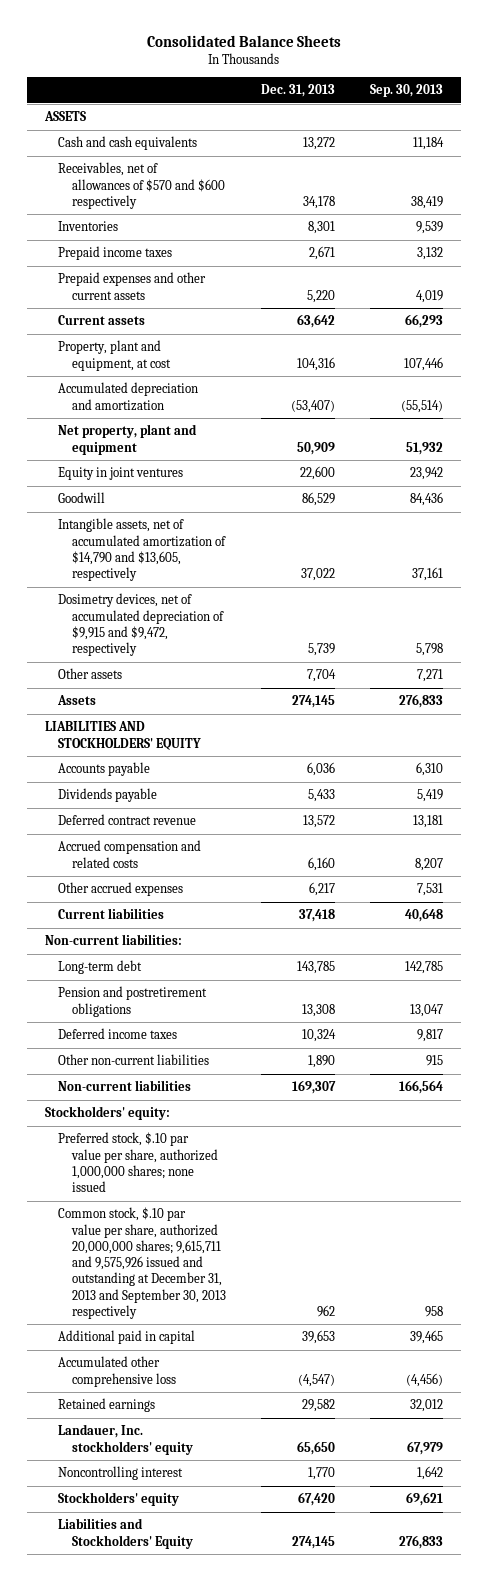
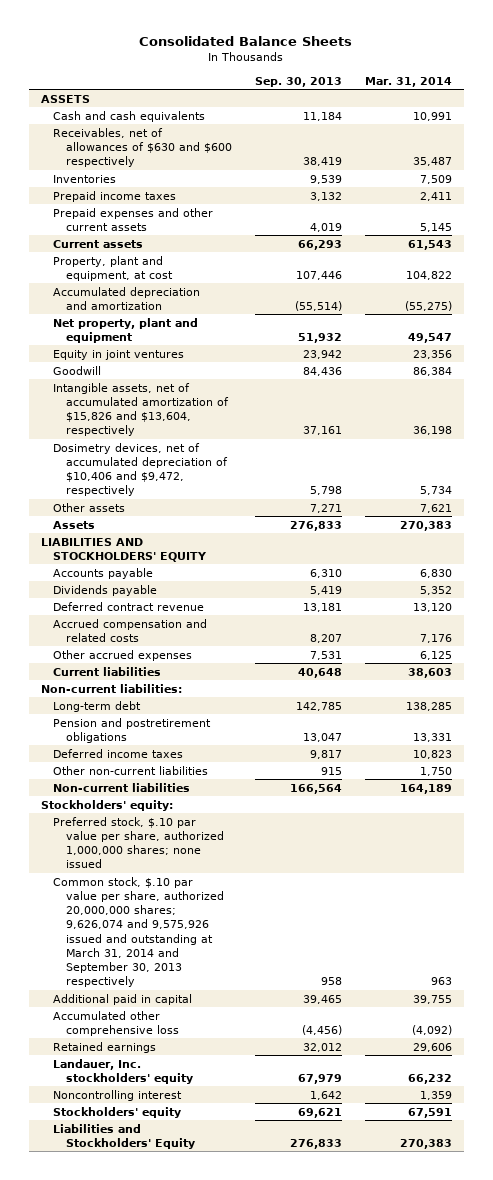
- | Dec. 31, 2013 | Sep. 30, 2013
+ | Sep. 30, 2013 | Mar. 31, 2014
- Receivables, net of allowances of $570 and $600 respectively | 34,178 | 38,419
+ Receivables, net of allowances of $630 and $600 respectively | 38,419 | 35,487
- Intangible assets, net of accumulated amortization of $14,790 and $13,605, respectively | 37,022 | 37,161
- Dosimetry devices, net of accumulated depreciation of $9,915 and $9,472, respectively | 5,739 | 5,798
+ Intangible assets, net of accumulated amortization of $15,826 and $13,604, respectively | 37,161 | 36,198
+ Dosimetry devices, net of accumulated depreciation of $10,406 and $9,472, respectively | 5,798 | 5,734
- Common stock, $.10 par value per share, authorized 20,000,000 shares; 9,615,711 and 9,575,926 issued and outstanding at December 31, 2013 and September 30, 2013 respectively | 962 | 958
+ Common stock, $.10 par value per share, authorized 20,000,000 shares; 9,626,074 and 9,575,926 issued and outstanding at March 31, 2014 and September 30, 2013 respectively | 958 | 963

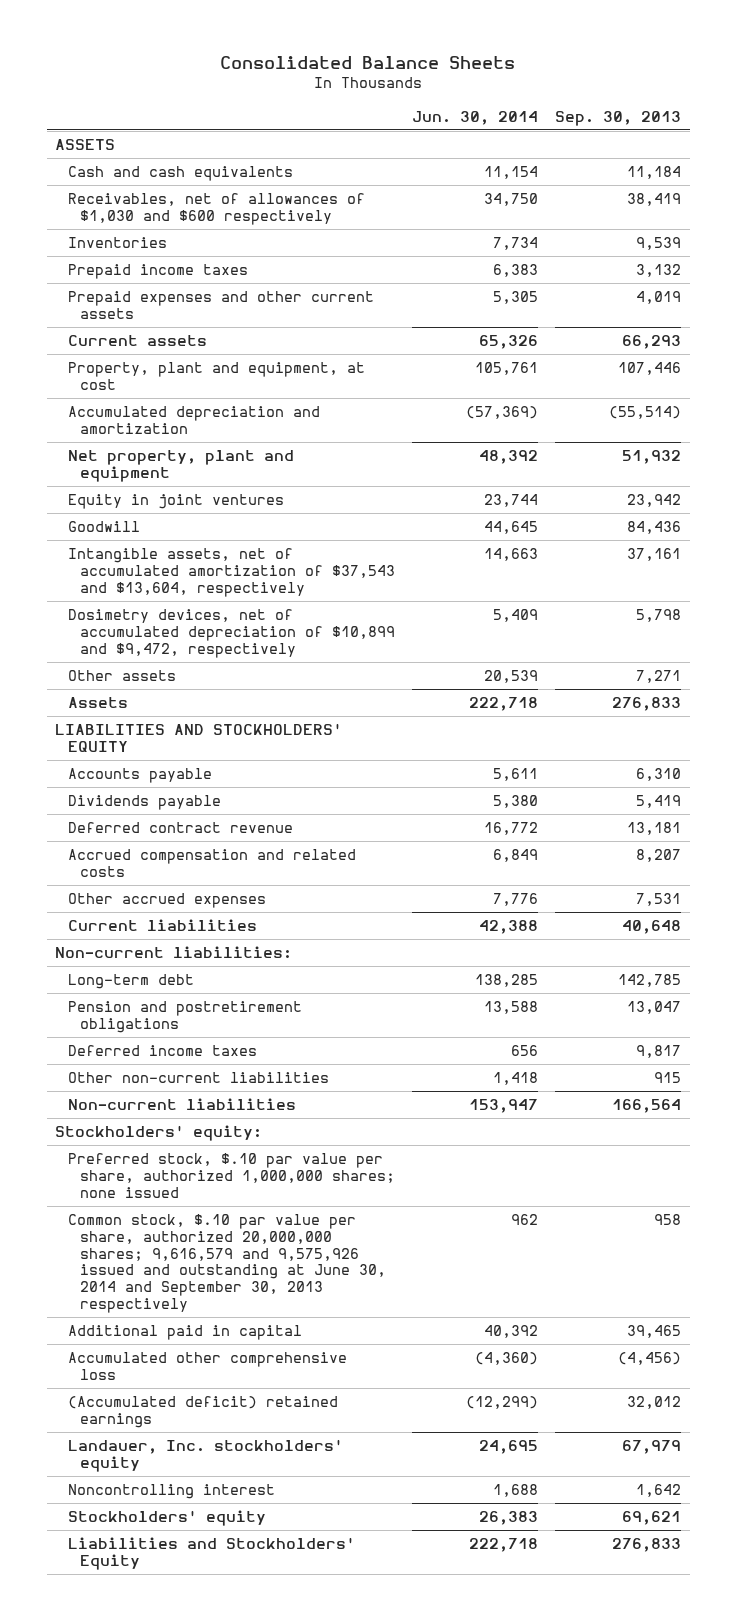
- | Sep. 30, 2013 | Mar. 31, 2014
+ | Jun. 30, 2014 | Sep. 30, 2013
- Receivables, net of allowances of $630 and $600 respectively | 38,419 | 35,487
+ Receivables, net of allowances of $1,030 and $600 respectively | 34,750 | 38,419
- Intangible assets, net of accumulated amortization of $15,826 and $13,604, respectively | 37,161 | 36,198
- Dosimetry devices, net of accumulated depreciation of $10,406 and $9,472, respectively | 5,798 | 5,734
+ Intangible assets, net of accumulated amortization of $37,543 and $13,604, respectively | 14,663 | 37,161
+ Dosimetry devices, net of accumulated depreciation of $10,899 and $9,472, respectively | 5,409 | 5,798
- Common stock, $.10 par value per share, authorized 20,000,000 shares; 9,626,074 and 9,575,926 issued and outstanding at March 31, 2014 and September 30, 2013 respectively | 958 | 963
+ Common stock, $.10 par value per share, authorized 20,000,000 shares; 9,616,579 and 9,575,926 issued and outstanding at June 30, 2014 and September 30, 2013 respectively | 962 | 958
- Retained earnings | 32,012 | 29,606
+ (Accumulated deficit) retained earnings | (12,299) | 32,012

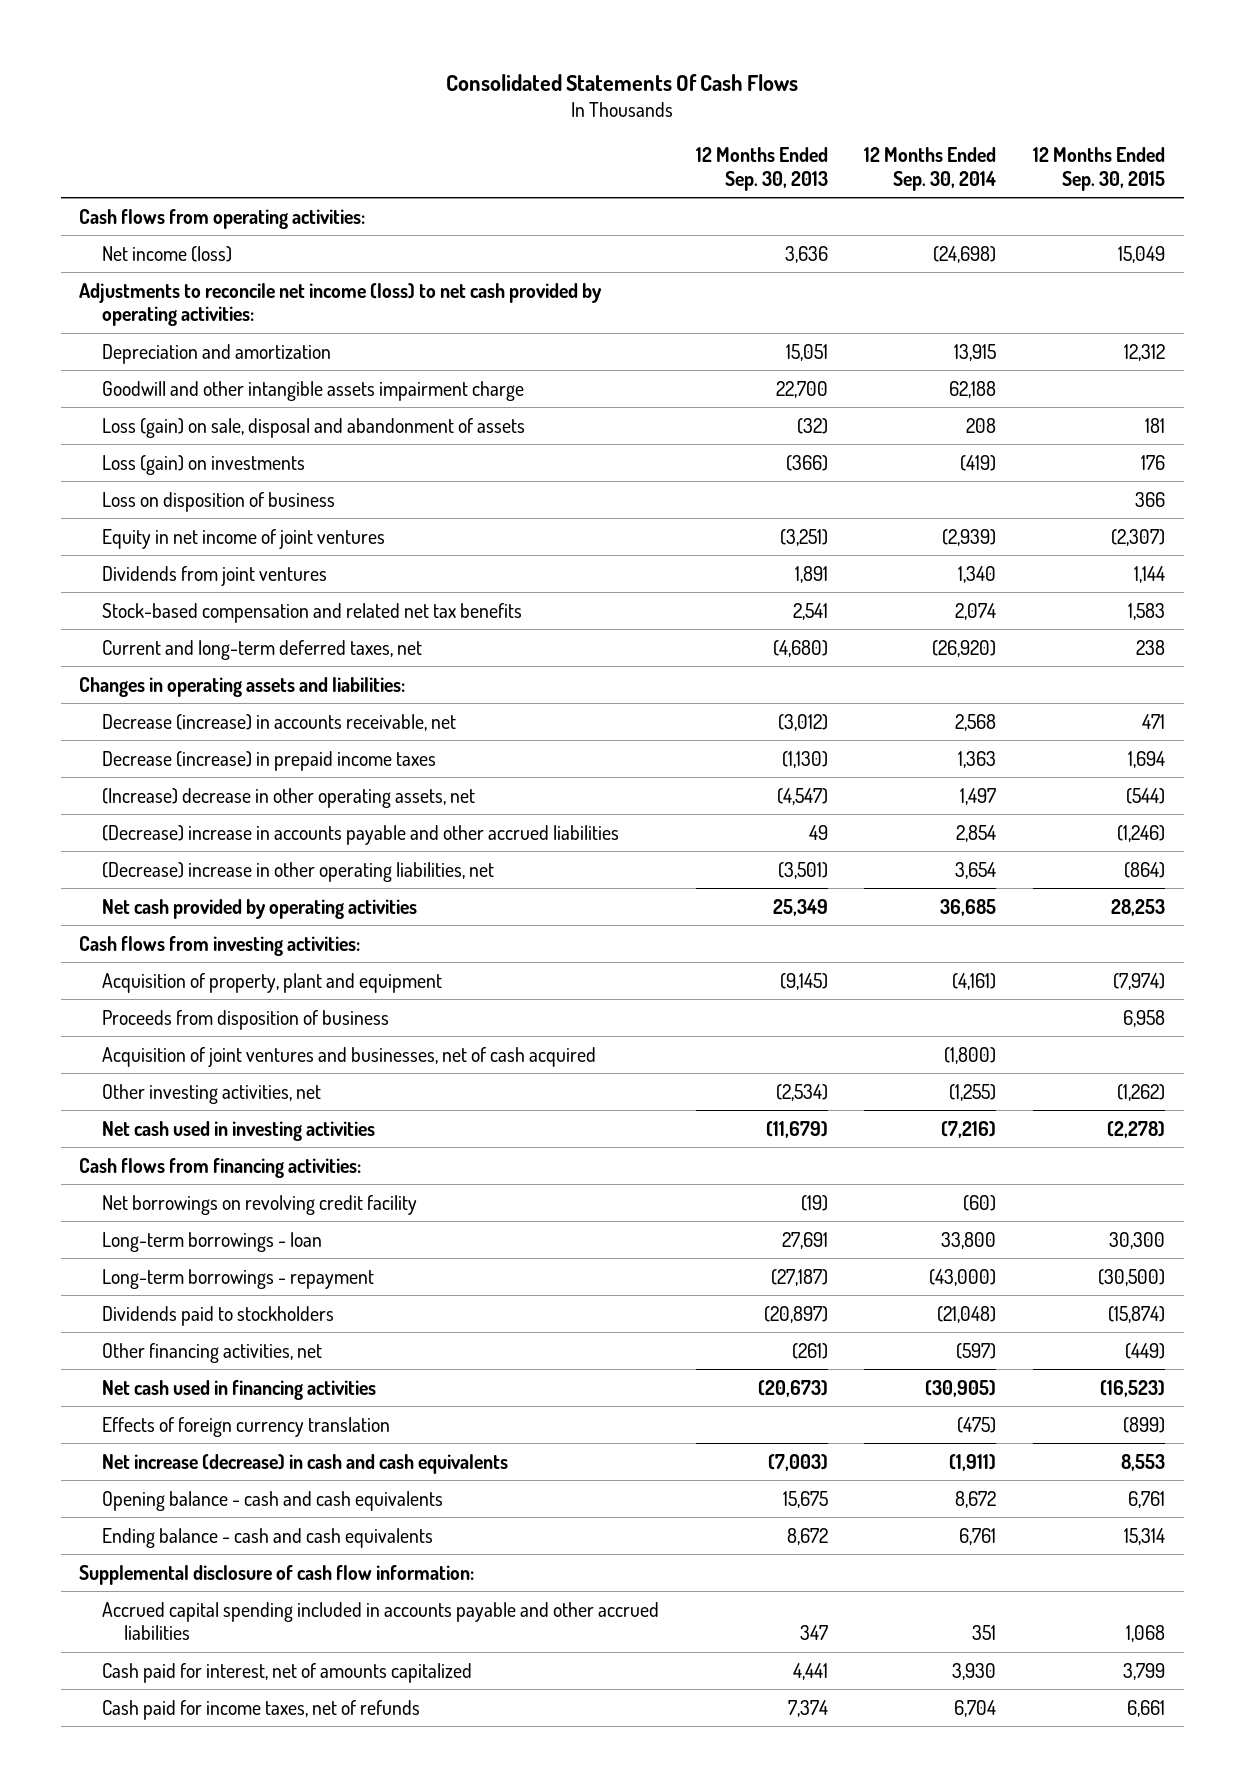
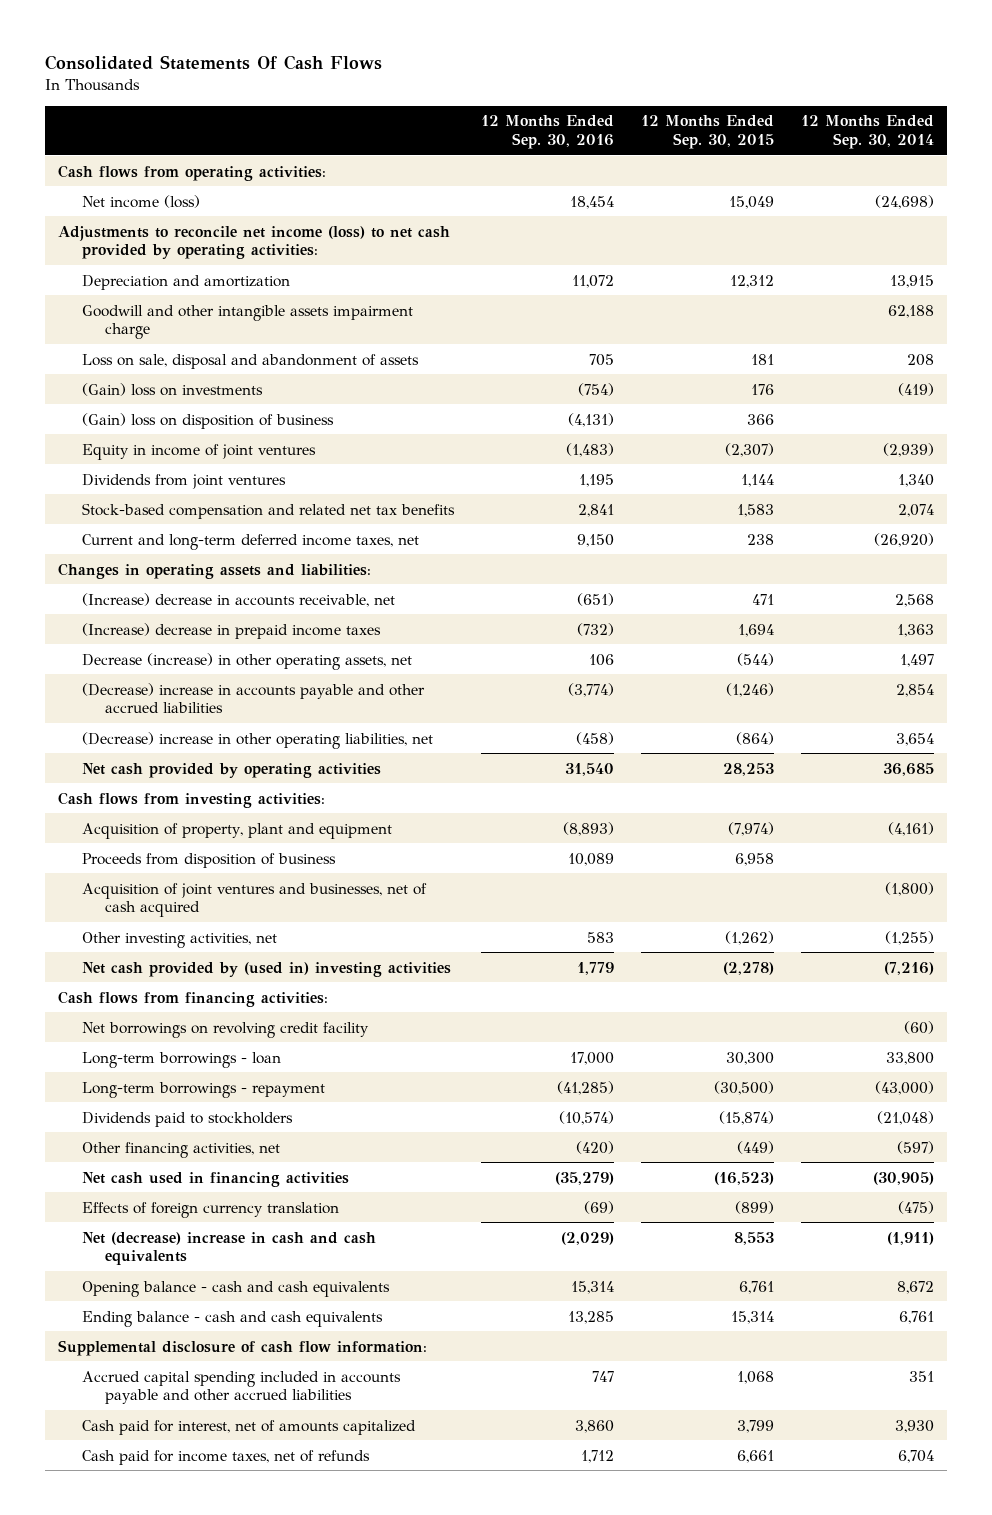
- | 12 Months Ended Sep. 30, 2013 | 12 Months Ended Sep. 30, 2014 | 12 Months Ended Sep. 30, 2015
+ | 12 Months Ended Sep. 30, 2016 | 12 Months Ended Sep. 30, 2015 | 12 Months Ended Sep. 30, 2014
- Loss (gain) on sale, disposal and abandonment of assets | (32) | 208 | 181
- Loss (gain) on investments | (366) | (419) | 176
- Loss on disposition of business | | | 366
- Equity in net income of joint ventures | (3,251) | (2,939) | (2,307)
+ Loss on sale, disposal and abandonment of assets | 705 | 181 | 208
+ (Gain) loss on investments | (754) | 176 | (419)
+ (Gain) loss on disposition of business | (4,131) | 366 |
+ Equity in income of joint ventures | (1,483) | (2,307) | (2,939)
- Current and long-term deferred taxes, net | (4,680) | (26,920) | 238
+ Current and long-term deferred income taxes, net | 9,150 | 238 | (26,920)
- Decrease (increase) in accounts receivable, net | (3,012) | 2,568 | 471
- Decrease (increase) in prepaid income taxes | (1,130) | 1,363 | 1,694
- (Increase) decrease in other operating assets, net | (4,547) | 1,497 | (544)
+ (Increase) decrease in accounts receivable, net | (651) | 471 | 2,568
+ (Increase) decrease in prepaid income taxes | (732) | 1,694 | 1,363
+ Decrease (increase) in other operating assets, net | 106 | (544) | 1,497
- Net cash used in investing activities | (11,679) | (7,216) | (2,278)
+ Net cash provided by (used in) investing activities | 1,779 | (2,278) | (7,216)
- Net increase (decrease) in cash and cash equivalents | (7,003) | (1,911) | 8,553
+ Net (decrease) increase in cash and cash equivalents | (2,029) | 8,553 | (1,911)

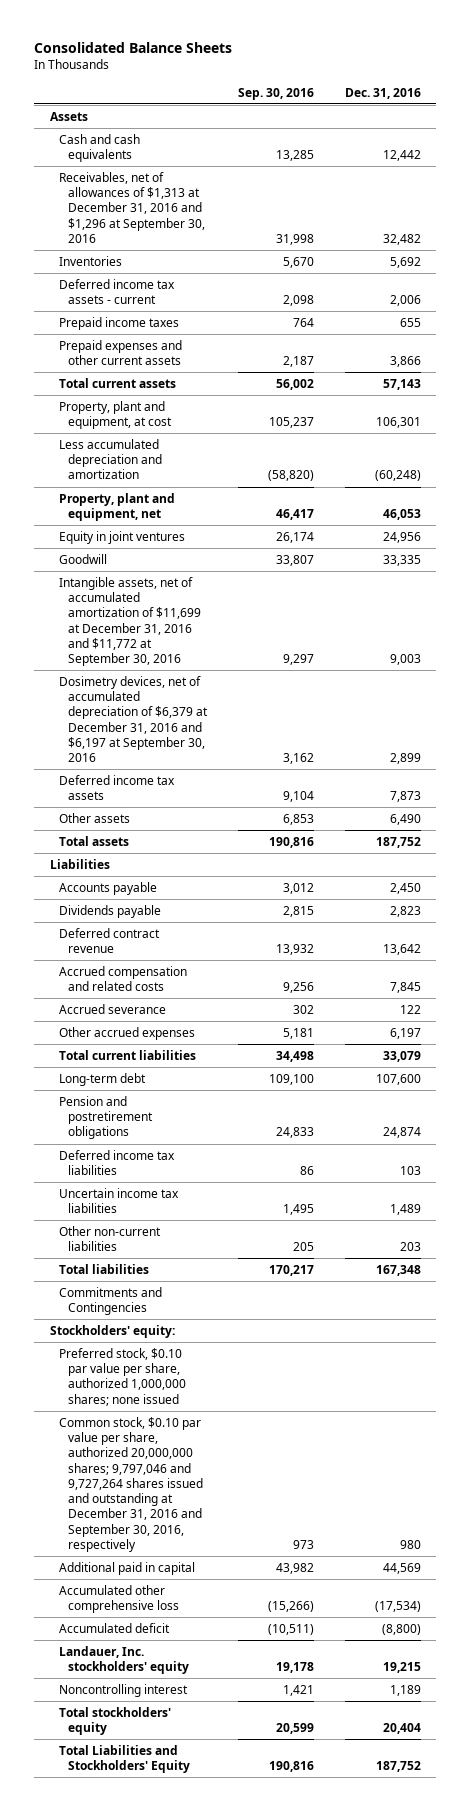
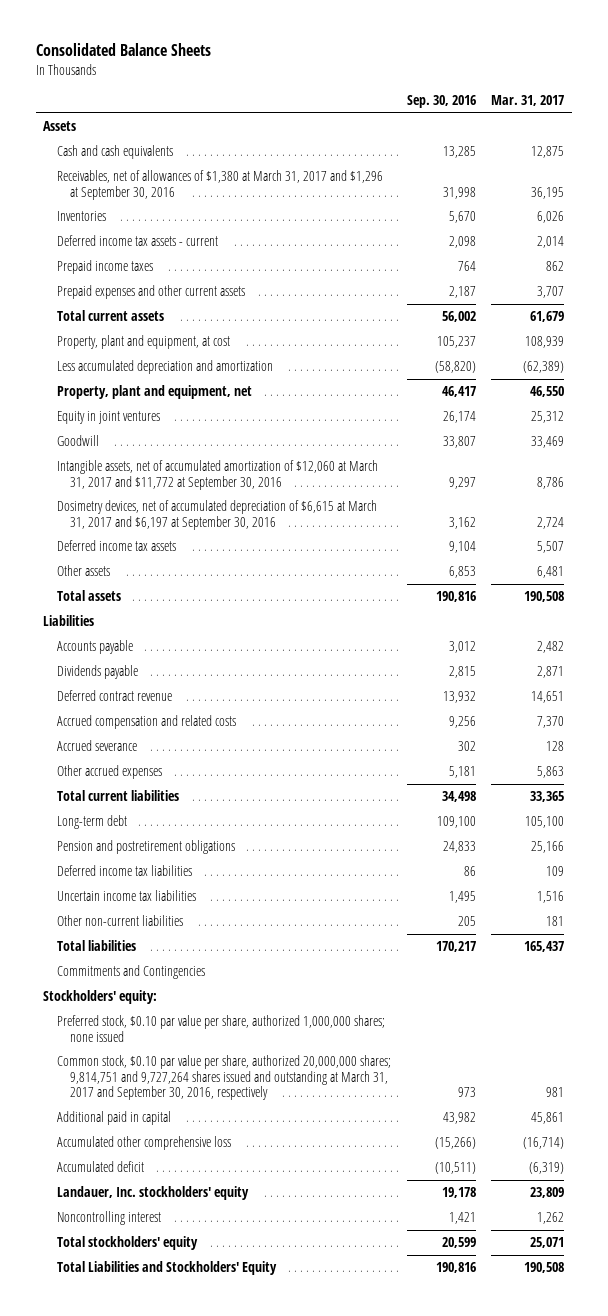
- | Sep. 30, 2016 | Dec. 31, 2016
+ | Sep. 30, 2016 | Mar. 31, 2017
- Receivables, net of allowances of $1,313 at December 31, 2016 and $1,296 at September 30, 2016 | 31,998 | 32,482
+ Receivables, net of allowances of $1,380 at March 31, 2017 and $1,296 at September 30, 2016 | 31,998 | 36,195
- Intangible assets, net of accumulated amortization of $11,699 at December 31, 2016 and $11,772 at September 30, 2016 | 9,297 | 9,003
- Dosimetry devices, net of accumulated depreciation of $6,379 at December 31, 2016 and $6,197 at September 30, 2016 | 3,162 | 2,899
+ Intangible assets, net of accumulated amortization of $12,060 at March 31, 2017 and $11,772 at September 30, 2016 | 9,297 | 8,786
+ Dosimetry devices, net of accumulated depreciation of $6,615 at March 31, 2017 and $6,197 at September 30, 2016 | 3,162 | 2,724
- Common stock, $0.10 par value per share, authorized 20,000,000 shares; 9,797,046 and 9,727,264 shares issued and outstanding at December 31, 2016 and September 30, 2016, respectively | 973 | 980
+ Common stock, $0.10 par value per share, authorized 20,000,000 shares; 9,814,751 and 9,727,264 shares issued and outstanding at March 31, 2017 and September 30, 2016, respectively | 973 | 981

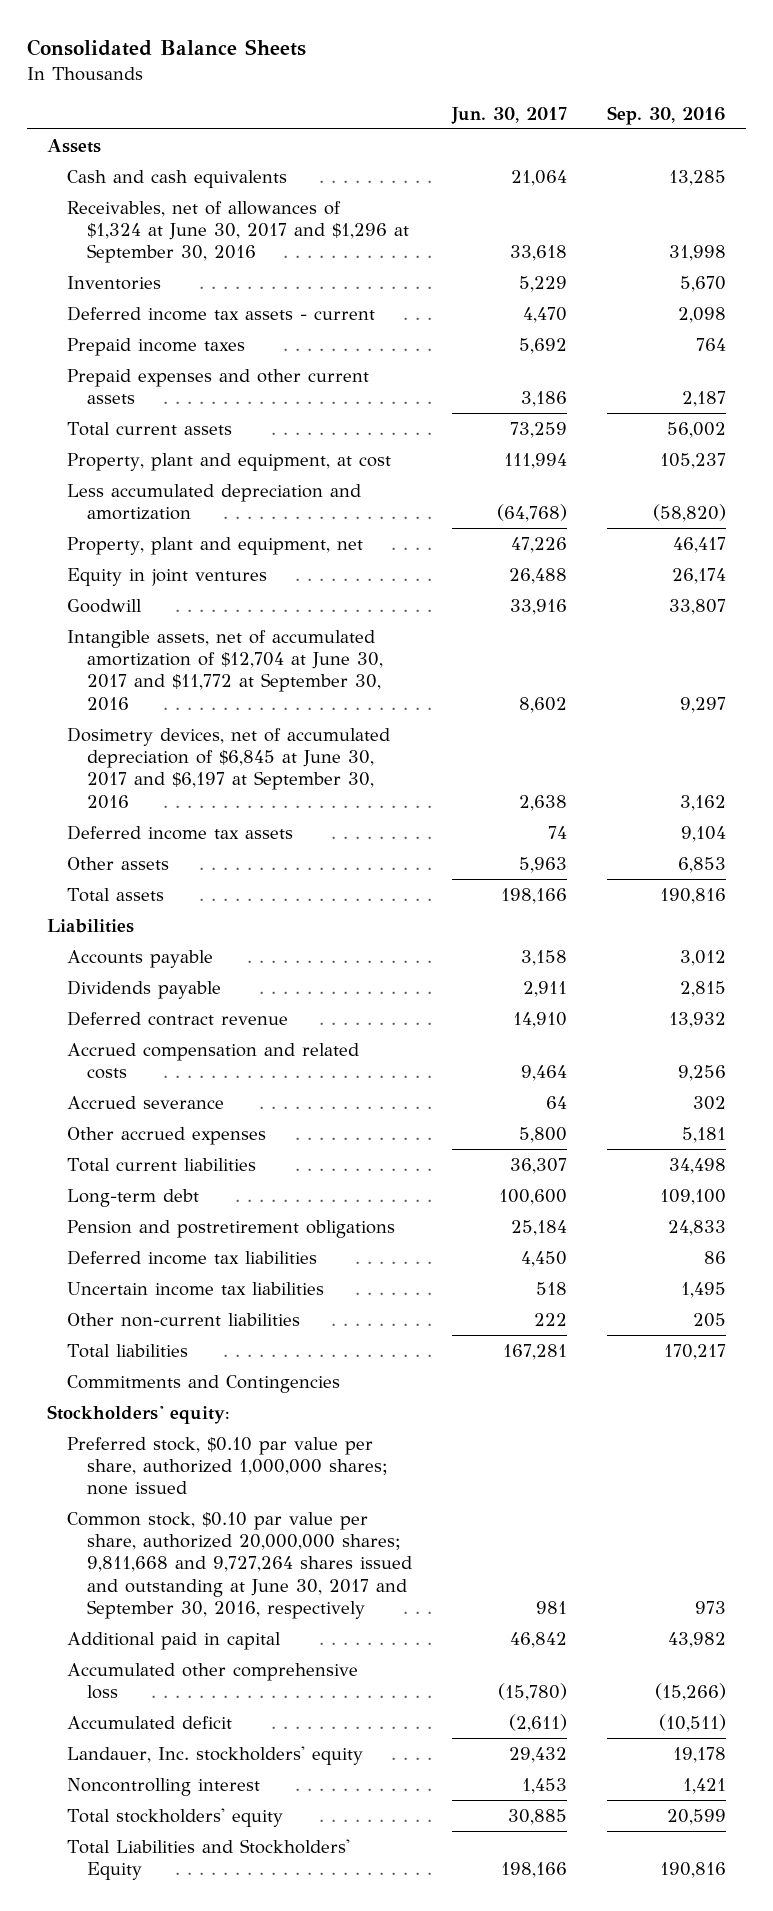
- | Sep. 30, 2016 | Mar. 31, 2017
+ | Jun. 30, 2017 | Sep. 30, 2016
- Receivables, net of allowances of $1,380 at March 31, 2017 and $1,296 at September 30, 2016 | 31,998 | 36,195
+ Receivables, net of allowances of $1,324 at June 30, 2017 and $1,296 at September 30, 2016 | 33,618 | 31,998
- Intangible assets, net of accumulated amortization of $12,060 at March 31, 2017 and $11,772 at September 30, 2016 | 9,297 | 8,786
- Dosimetry devices, net of accumulated depreciation of $6,615 at March 31, 2017 and $6,197 at September 30, 2016 | 3,162 | 2,724
+ Intangible assets, net of accumulated amortization of $12,704 at June 30, 2017 and $11,772 at September 30, 2016 | 8,602 | 9,297
+ Dosimetry devices, net of accumulated depreciation of $6,845 at June 30, 2017 and $6,197 at September 30, 2016 | 2,638 | 3,162
- Common stock, $0.10 par value per share, authorized 20,000,000 shares; 9,814,751 and 9,727,264 shares issued and outstanding at March 31, 2017 and September 30, 2016, respectively | 973 | 981
+ Common stock, $0.10 par value per share, authorized 20,000,000 shares; 9,811,668 and 9,727,264 shares issued and outstanding at June 30, 2017 and September 30, 2016, respectively | 981 | 973

